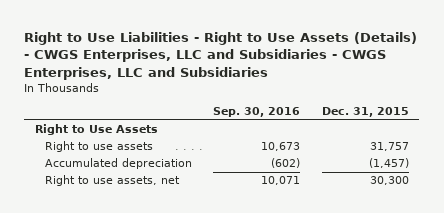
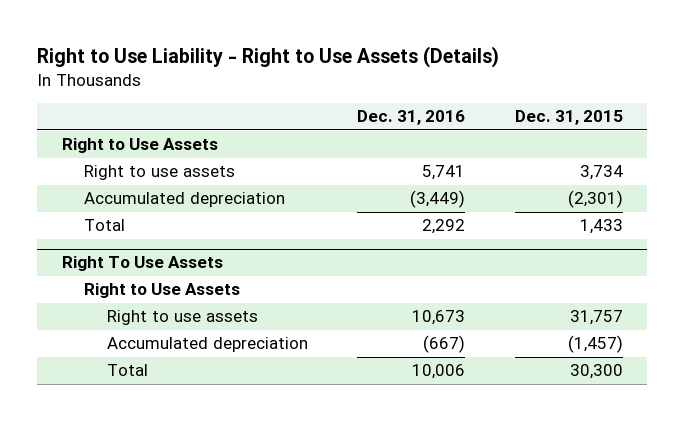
- Right to Use Liabilities - Right to Use Assets (Details) - CWGS Enterprises, LLC and Subsidiaries - CWGS Enterprises, LLC and Subsidiaries
+ Right to Use Liability - Right to Use Assets (Details)
- | Sep. 30, 2016 | Dec. 31, 2015
+ | Dec. 31, 2016 | Dec. 31, 2015
+ Right to use assets | 5,741 | 3,734
+ Accumulated depreciation | (3,449) | (2,301)
+ Total | 2,292 | 1,433
+ Right To Use Assets
+ Right to Use Assets
- Right to use assets, net | 10,071 | 30,300
+ Total | 10,006 | 30,300

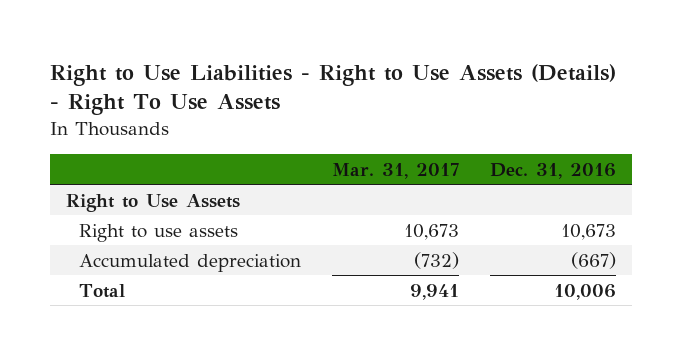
- Right to Use Liability - Right to Use Assets (Details)
+ Right to Use Liabilities - Right to Use Assets (Details) - Right To Use Assets
- | Dec. 31, 2016 | Dec. 31, 2015
+ | Mar. 31, 2017 | Dec. 31, 2016
- Right to use assets | 5,741 | 3,734
- Accumulated depreciation | (3,449) | (2,301)
- Total | 2,292 | 1,433
- Right To Use Assets
- Right to Use Assets

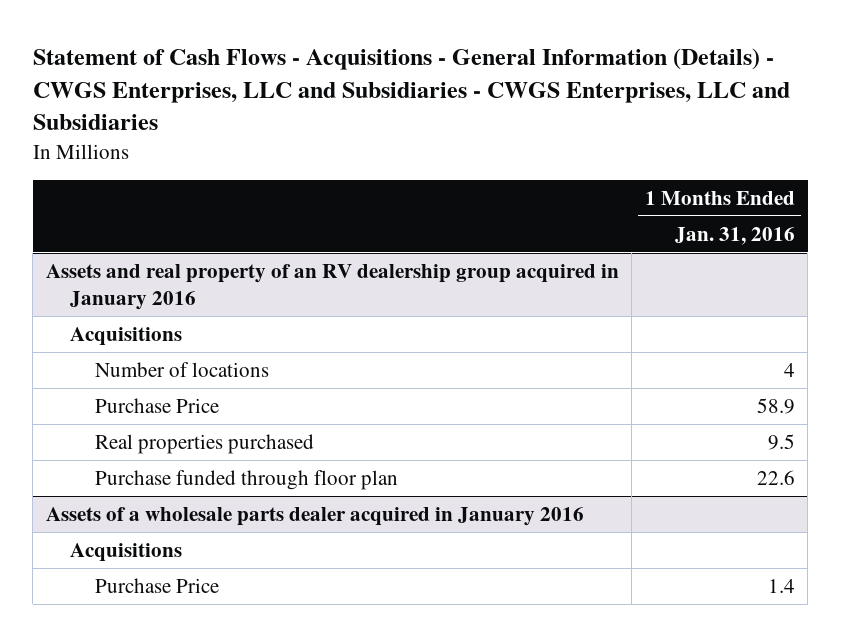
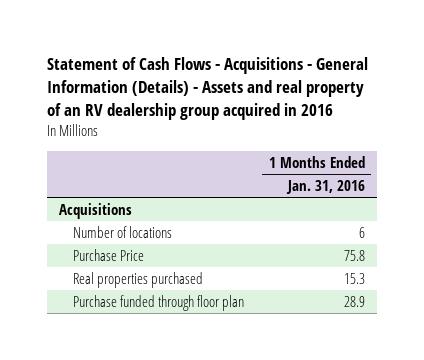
- Statement of Cash Flows - Acquisitions - General Information (Details) - CWGS Enterprises, LLC and Subsidiaries - CWGS Enterprises, LLC and Subsidiaries
+ Statement of Cash Flows - Acquisitions - General Information (Details) - Assets and real property of an RV dealership group acquired in 2016
- Assets and real property of an RV dealership group acquired in January 2016
- Number of locations | 4
- Purchase Price | 58.9
- Real properties purchased | 9.5
- Purchase funded through floor plan | 22.6
- Assets of a wholesale parts dealer acquired in January 2016
- Acquisitions
- Purchase Price | 1.4
+ Number of locations | 6
+ Purchase Price | 75.8
+ Real properties purchased | 15.3
+ Purchase funded through floor plan | 28.9

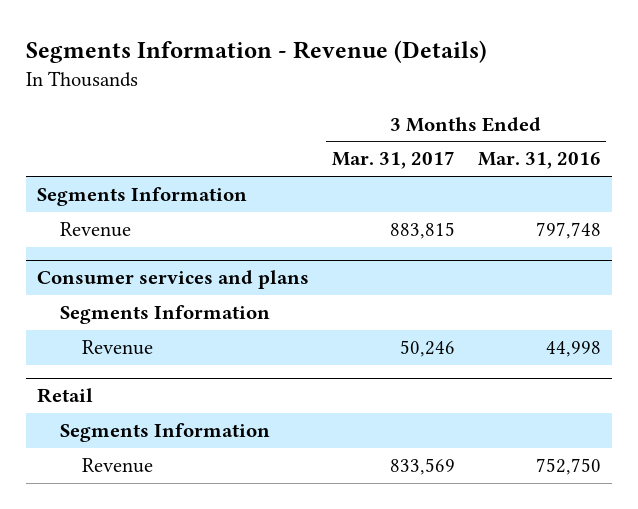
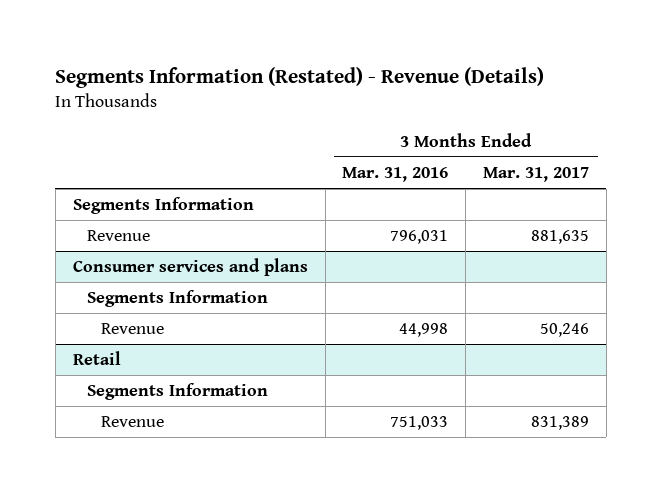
- Segments Information - Revenue (Details)
+ Segments Information (Restated) - Revenue (Details)
- | 3 Months Ended Mar. 31, 2017 | 3 Months Ended Mar. 31, 2016
+ | 3 Months Ended Mar. 31, 2016 | 3 Months Ended Mar. 31, 2017
- Revenue | 883,815 | 797,748
+ Revenue | 796,031 | 881,635
@ Retail
- Revenue | 833,569 | 752,750
+ Revenue | 751,033 | 831,389

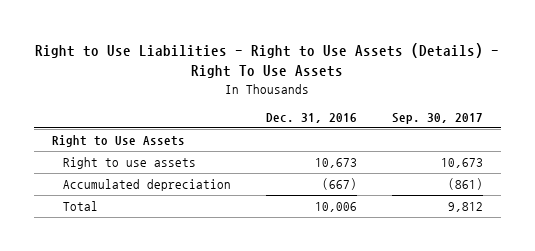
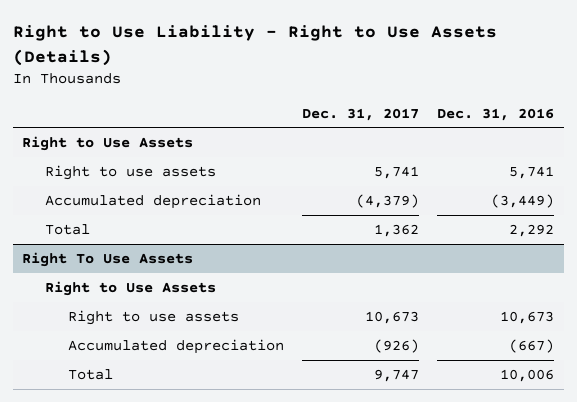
- Right to Use Liabilities - Right to Use Assets (Details) - Right To Use Assets
+ Right to Use Liability - Right to Use Assets (Details)
- | Dec. 31, 2016 | Sep. 30, 2017
+ | Dec. 31, 2017 | Dec. 31, 2016
+ Right to use assets | 5,741 | 5,741
+ Accumulated depreciation | (4,379) | (3,449)
+ Total | 1,362 | 2,292
+ Right To Use Assets
+ Right to Use Assets

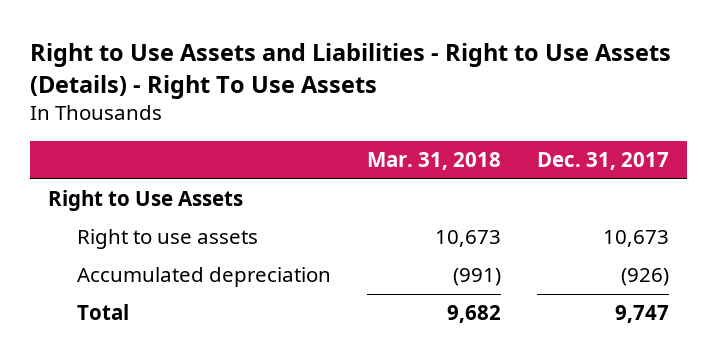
- Right to Use Liability - Right to Use Assets (Details)
+ Right to Use Assets and Liabilities - Right to Use Assets (Details) - Right To Use Assets
- | Dec. 31, 2017 | Dec. 31, 2016
+ | Mar. 31, 2018 | Dec. 31, 2017
- Right to use assets | 5,741 | 5,741
- Accumulated depreciation | (4,379) | (3,449)
- Total | 1,362 | 2,292
- Right To Use Assets
- Right to Use Assets

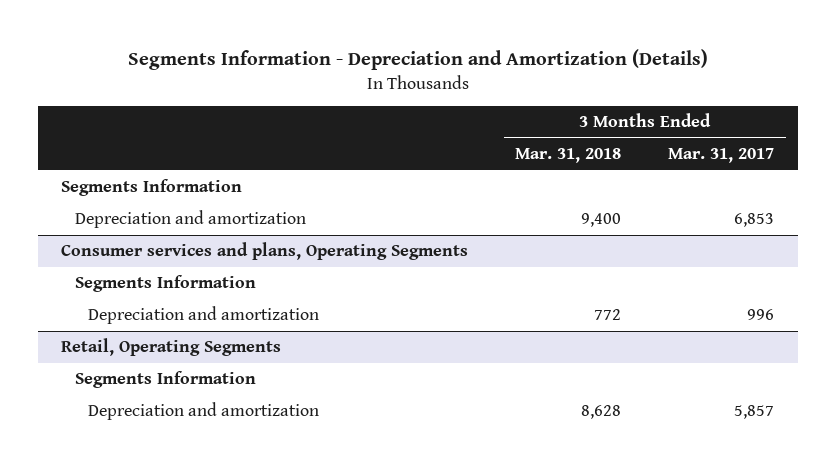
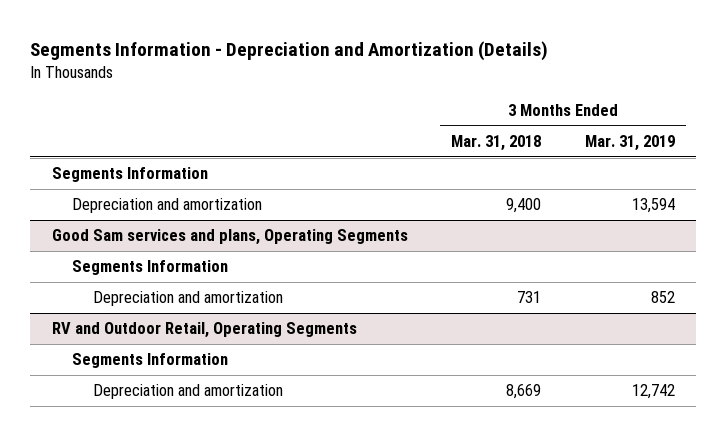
- | 3 Months Ended Mar. 31, 2018 | 3 Months Ended Mar. 31, 2017
+ | 3 Months Ended Mar. 31, 2018 | 3 Months Ended Mar. 31, 2019
- Consumer services and plans, Operating Segments
+ Good Sam services and plans, Operating Segments
- Depreciation and amortization | 772 | 996
- Retail, Operating Segments
+ Depreciation and amortization | 731 | 852
+ RV and Outdoor Retail, Operating Segments
- Depreciation and amortization | 8,628 | 5,857
+ Depreciation and amortization | 8,669 | 12,742

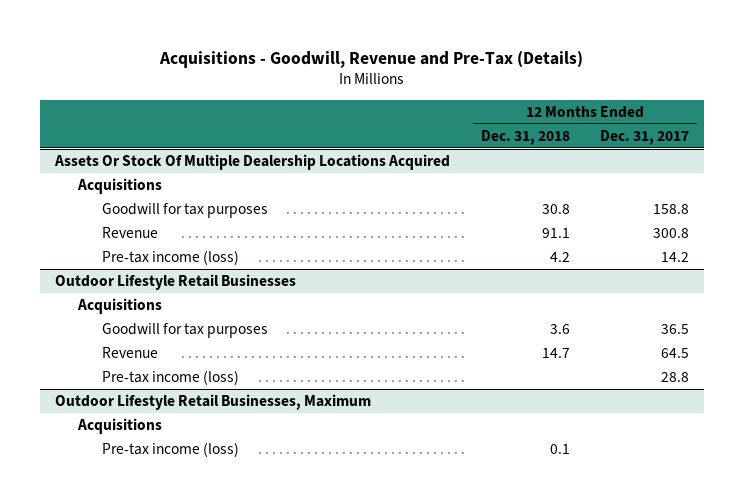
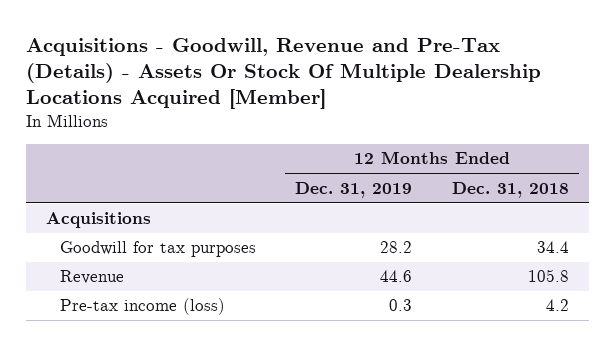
- Acquisitions - Goodwill, Revenue and Pre-Tax (Details)
+ Acquisitions - Goodwill, Revenue and Pre-Tax (Details) - Assets Or Stock Of Multiple Dealership Locations Acquired [Member]
- | 12 Months Ended Dec. 31, 2018 | 12 Months Ended Dec. 31, 2017
+ | 12 Months Ended Dec. 31, 2019 | 12 Months Ended Dec. 31, 2018
- Assets Or Stock Of Multiple Dealership Locations Acquired
- Goodwill for tax purposes | 30.8 | 158.8
- Revenue | 91.1 | 300.8
+ Goodwill for tax purposes | 28.2 | 34.4
+ Revenue | 44.6 | 105.8
- Outdoor Lifestyle Retail Businesses
- Acquisitions
- Goodwill for tax purposes | 3.6 | 36.5
- Revenue | 14.7 | 64.5
- Pre-tax income (loss) | | 28.8
- Outdoor Lifestyle Retail Businesses, Maximum
- Acquisitions
- Pre-tax income (loss) | 0.1 |

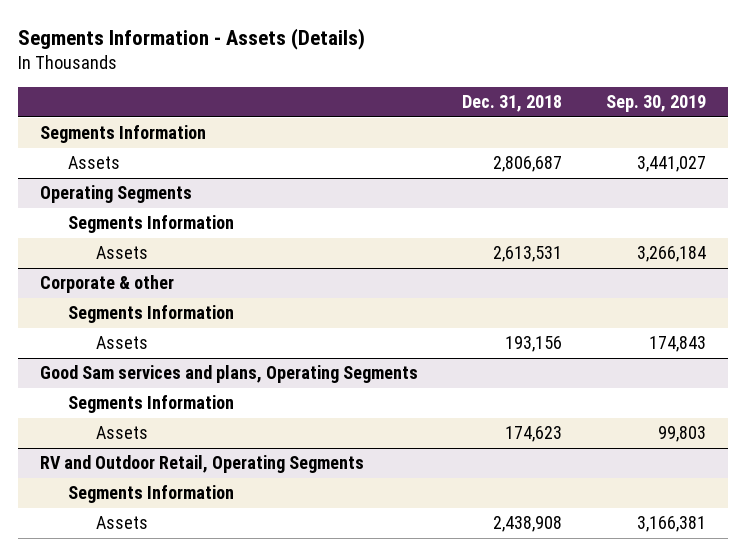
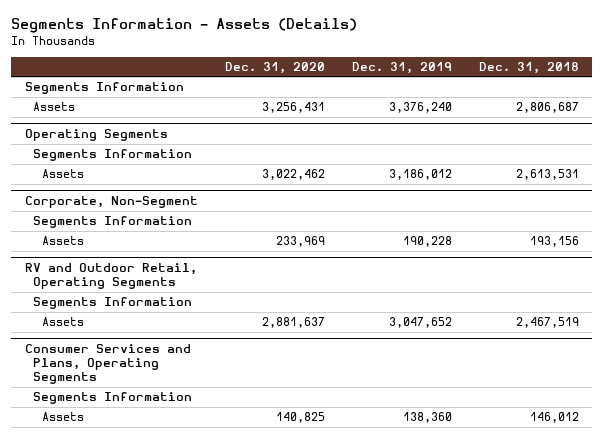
- | Dec. 31, 2018 | Sep. 30, 2019
+ | Dec. 31, 2020 | Dec. 31, 2019 | Dec. 31, 2018
- Corporate & other
+ Corporate, Non-Segment
- Good Sam services and plans, Operating Segments
- Segments Information
- Assets | 174,623 | 99,803
@ RV and Outdoor Retail, Operating Segments
- Assets | 2,438,908 | 3,166,381
+ Assets | 2,881,637 | 3,047,652 | 2,467,519
+ Consumer Services and Plans, Operating Segments
+ Segments Information
+ Assets | 140,825 | 138,360 | 146,012

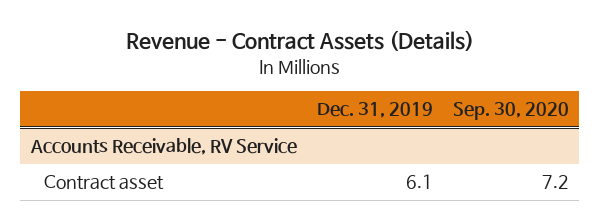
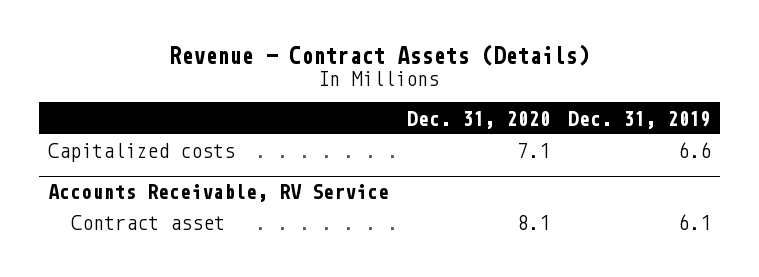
- | Dec. 31, 2019 | Sep. 30, 2020
+ | Dec. 31, 2020 | Dec. 31, 2019
+ Capitalized costs | 7.1 | 6.6

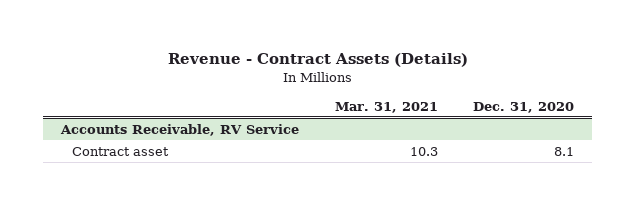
- | Dec. 31, 2020 | Dec. 31, 2019
+ | Mar. 31, 2021 | Dec. 31, 2020
- Capitalized costs | 7.1 | 6.6

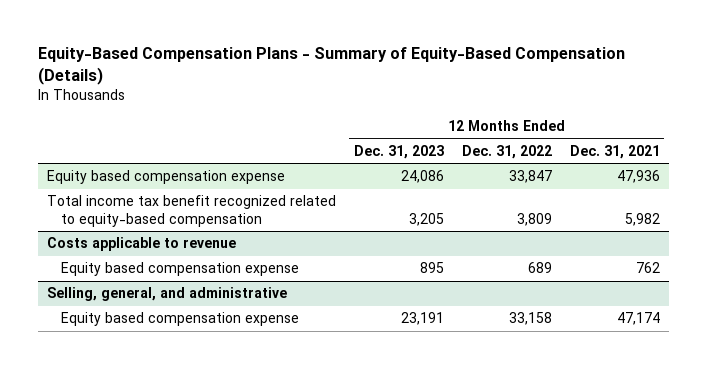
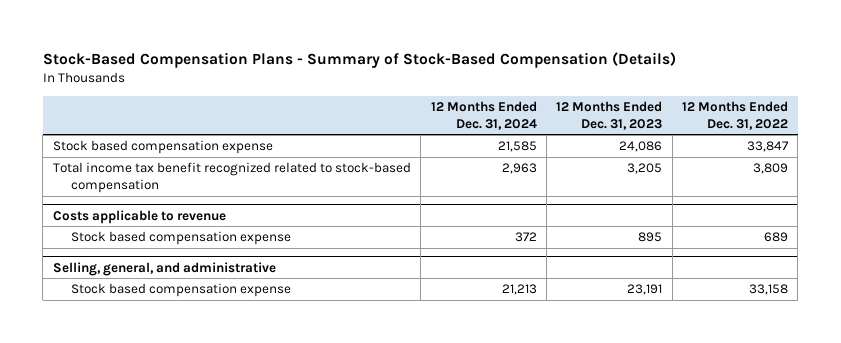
- Equity-Based Compensation Plans - Summary of Equity-Based Compensation (Details)
+ Stock-Based Compensation Plans - Summary of Stock-Based Compensation (Details)
- | 12 Months Ended Dec. 31, 2023 | 12 Months Ended Dec. 31, 2022 | 12 Months Ended Dec. 31, 2021
+ | 12 Months Ended Dec. 31, 2024 | 12 Months Ended Dec. 31, 2023 | 12 Months Ended Dec. 31, 2022
- Equity based compensation expense | 24,086 | 33,847 | 47,936
- Total income tax benefit recognized related to equity-based compensation | 3,205 | 3,809 | 5,982
+ Stock based compensation expense | 21,585 | 24,086 | 33,847
+ Total income tax benefit recognized related to stock-based compensation | 2,963 | 3,205 | 3,809
@ Costs applicable to revenue
- Equity based compensation expense | 895 | 689 | 762
+ Stock based compensation expense | 372 | 895 | 689
@ Selling, general, and administrative
- Equity based compensation expense | 23,191 | 33,158 | 47,174
+ Stock based compensation expense | 21,213 | 23,191 | 33,158

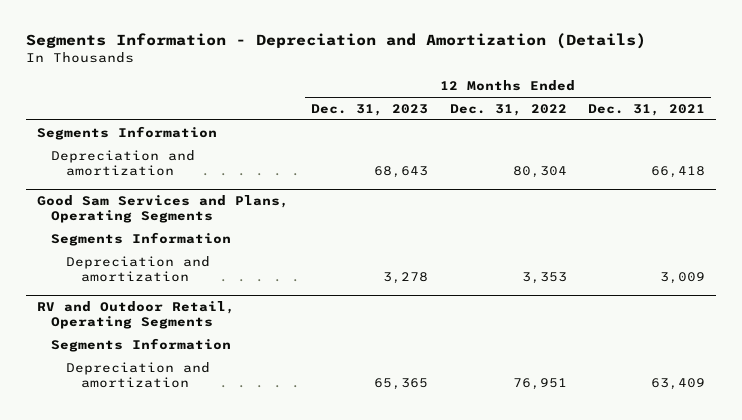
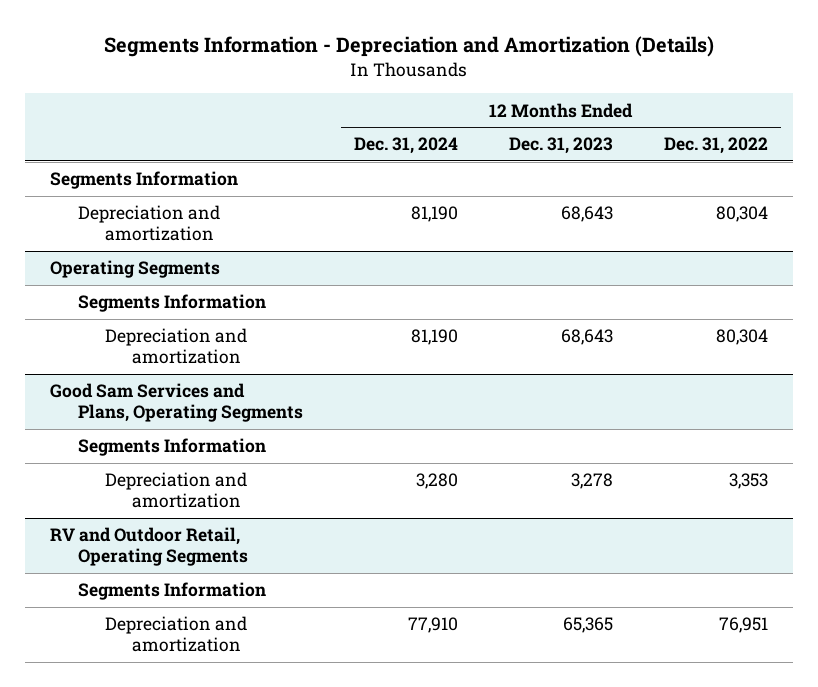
- | 12 Months Ended Dec. 31, 2023 | 12 Months Ended Dec. 31, 2022 | 12 Months Ended Dec. 31, 2021
+ | 12 Months Ended Dec. 31, 2024 | 12 Months Ended Dec. 31, 2023 | 12 Months Ended Dec. 31, 2022
+ Operating Segments
+ Segments Information
+ Depreciation and amortization | 81,190 | 68,643 | 80,304

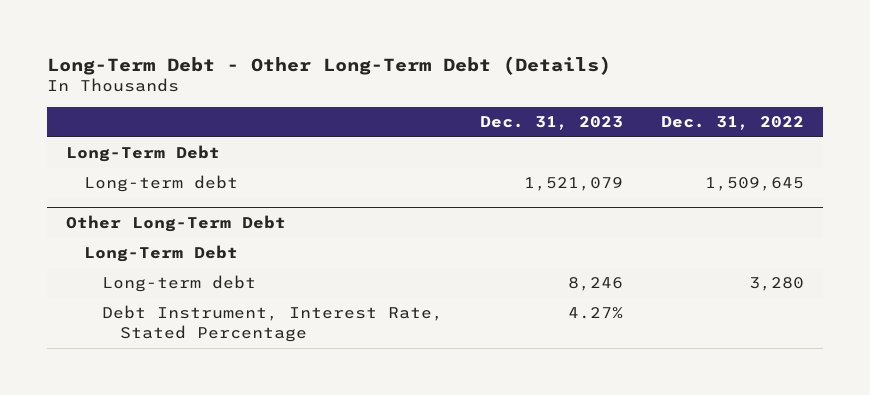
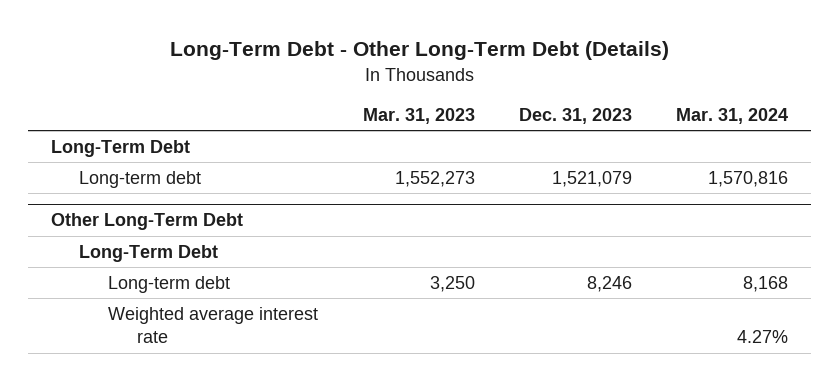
- | Dec. 31, 2023 | Dec. 31, 2022
+ | Mar. 31, 2023 | Dec. 31, 2023 | Mar. 31, 2024
@ Other Long-Term Debt
- Debt Instrument, Interest Rate, Stated Percentage | 4.27% |
+ Weighted average interest rate | | | 4.27%

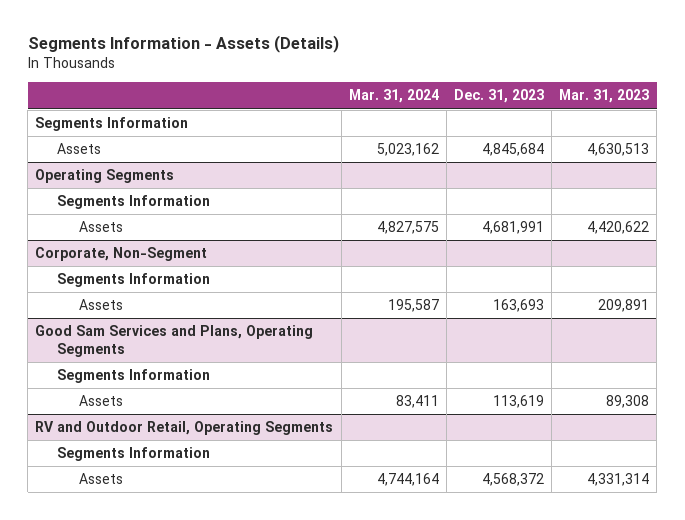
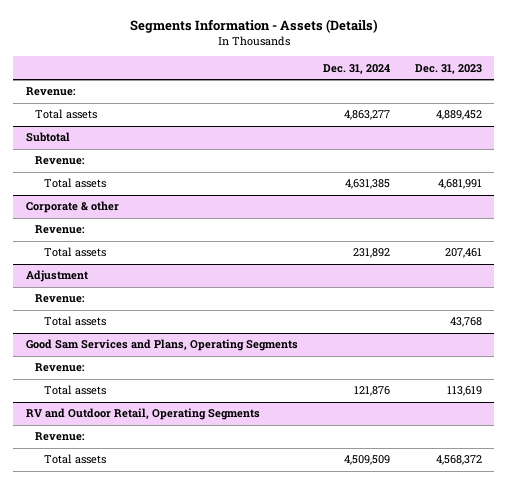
- | Mar. 31, 2024 | Dec. 31, 2023 | Mar. 31, 2023
+ | Dec. 31, 2024 | Dec. 31, 2023
- Segments Information
- Assets | 5,023,162 | 4,845,684 | 4,630,513
- Operating Segments
- Segments Information
- Assets | 4,827,575 | 4,681,991 | 4,420,622
- Corporate, Non-Segment
- Segments Information
- Assets | 195,587 | 163,693 | 209,891
+ Revenue:
+ Total assets | 4,863,277 | 4,889,452
+ Subtotal
+ Revenue:
+ Total assets | 4,631,385 | 4,681,991
+ Corporate & other
+ Revenue:
+ Total assets | 231,892 | 207,461
+ Adjustment
+ Revenue:
+ Total assets | | 43,768
@ Good Sam Services and Plans, Operating Segments
- Segments Information
- Assets | 83,411 | 113,619 | 89,308
+ Revenue:
+ Total assets | 121,876 | 113,619
@ RV and Outdoor Retail, Operating Segments
- Segments Information
- Assets | 4,744,164 | 4,568,372 | 4,331,314
+ Revenue:
+ Total assets | 4,509,509 | 4,568,372

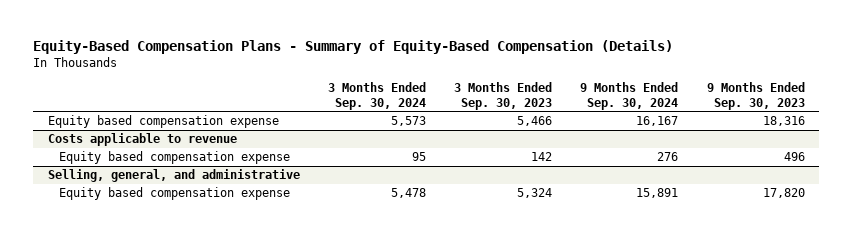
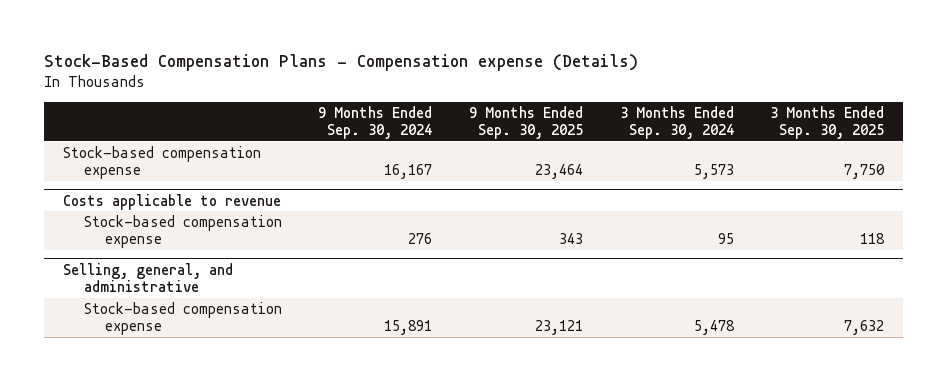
- Equity-Based Compensation Plans - Summary of Equity-Based Compensation (Details)
+ Stock-Based Compensation Plans - Compensation expense (Details)
- | 3 Months Ended Sep. 30, 2024 | 3 Months Ended Sep. 30, 2023 | 9 Months Ended Sep. 30, 2024 | 9 Months Ended Sep. 30, 2023
+ | 9 Months Ended Sep. 30, 2024 | 9 Months Ended Sep. 30, 2025 | 3 Months Ended Sep. 30, 2024 | 3 Months Ended Sep. 30, 2025
- Equity based compensation expense | 5,573 | 5,466 | 16,167 | 18,316
+ Stock-based compensation expense | 16,167 | 23,464 | 5,573 | 7,750
@ Costs applicable to revenue
- Equity based compensation expense | 95 | 142 | 276 | 496
+ Stock-based compensation expense | 276 | 343 | 95 | 118
@ Selling, general, and administrative
- Equity based compensation expense | 5,478 | 5,324 | 15,891 | 17,820
+ Stock-based compensation expense | 15,891 | 23,121 | 5,478 | 7,632

